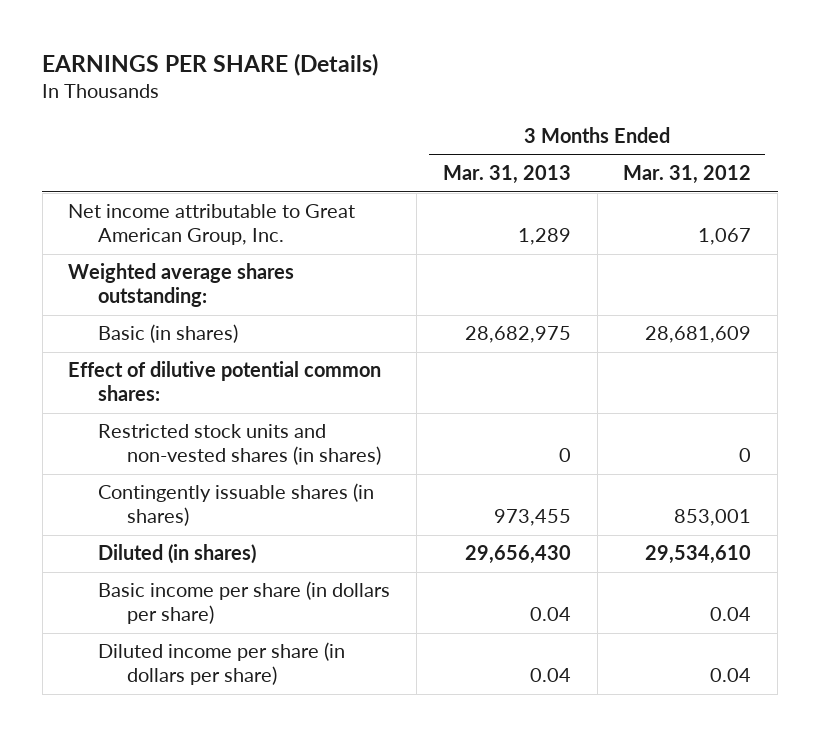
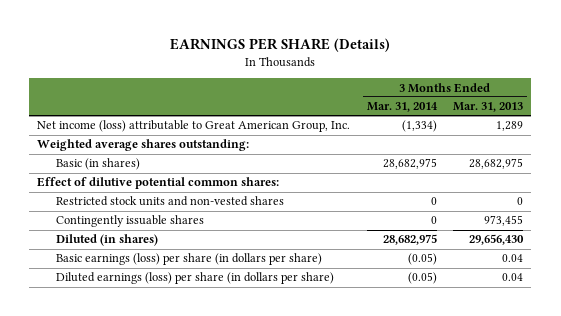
- | 3 Months Ended Mar. 31, 2013 | 3 Months Ended Mar. 31, 2012
+ | 3 Months Ended Mar. 31, 2014 | 3 Months Ended Mar. 31, 2013
- Net income attributable to Great American Group, Inc. | 1,289 | 1,067
+ Net income (loss) attributable to Great American Group, Inc. | (1,334) | 1,289
- Restricted stock units and non-vested shares (in shares) | 0 | 0
- Contingently issuable shares (in shares) | 973,455 | 853,001
+ Restricted stock units and non-vested shares | 0 | 0
+ Contingently issuable shares | 0 | 973,455
- Basic income per share (in dollars per share) | 0.04 | 0.04
- Diluted income per share (in dollars per share) | 0.04 | 0.04
+ Basic earnings (loss) per share (in dollars per share) | (0.05) | 0.04
+ Diluted earnings (loss) per share (in dollars per share) | (0.05) | 0.04

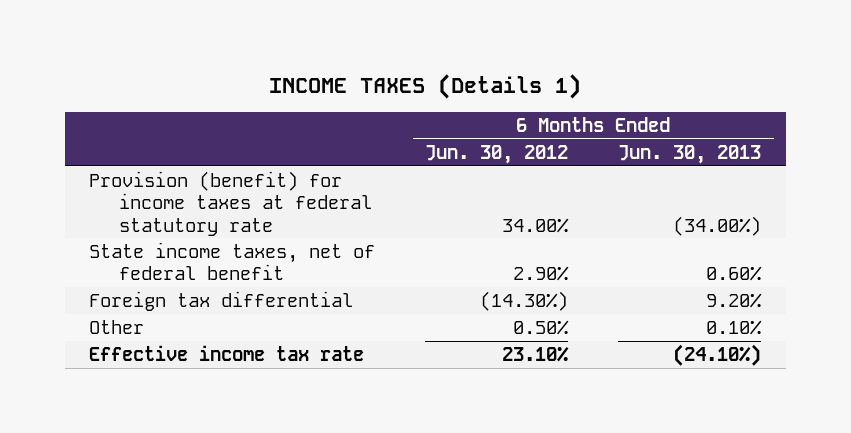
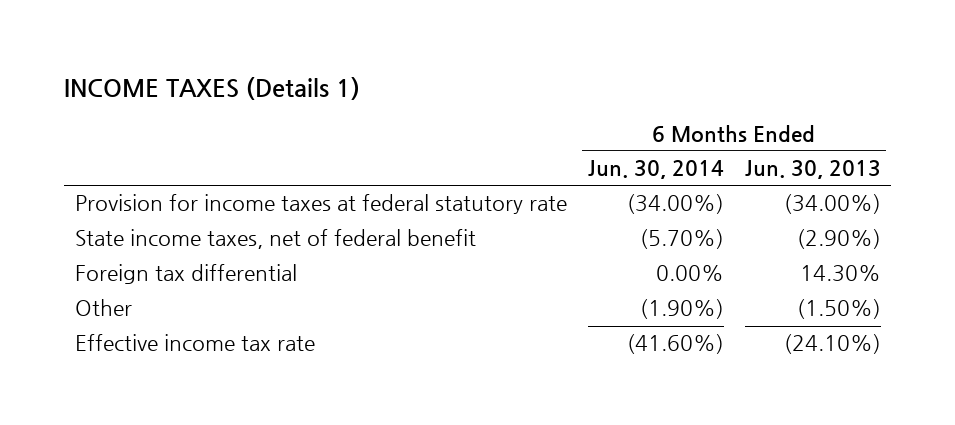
- | 6 Months Ended Jun. 30, 2012 | 6 Months Ended Jun. 30, 2013
+ | 6 Months Ended Jun. 30, 2014 | 6 Months Ended Jun. 30, 2013
- Provision (benefit) for income taxes at federal statutory rate | 34.00% | (34.00%)
- State income taxes, net of federal benefit | 2.90% | 0.60%
- Foreign tax differential | (14.30%) | 9.20%
- Other | 0.50% | 0.10%
+ Provision for income taxes at federal statutory rate | (34.00%) | (34.00%)
+ State income taxes, net of federal benefit | (5.70%) | (2.90%)
+ Foreign tax differential | 0.00% | 14.30%
+ Other | (1.90%) | (1.50%)

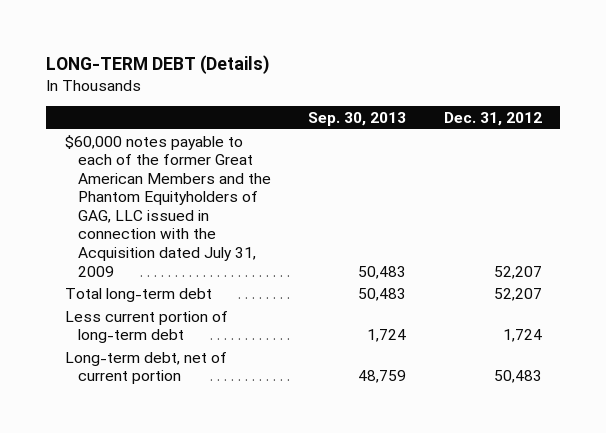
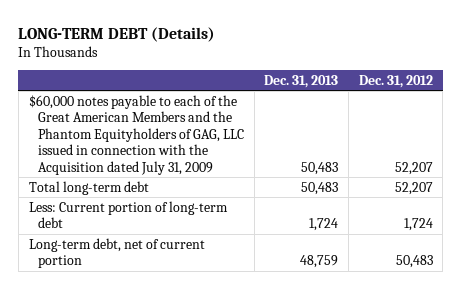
- | Sep. 30, 2013 | Dec. 31, 2012
+ | Dec. 31, 2013 | Dec. 31, 2012
- $60,000 notes payable to each of the former Great American Members and the Phantom Equityholders of GAG, LLC issued in connection with the Acquisition dated July 31, 2009 | 50,483 | 52,207
+ $60,000 notes payable to each of the Great American Members and the Phantom Equityholders of GAG, LLC issued in connection with the Acquisition dated July 31, 2009 | 50,483 | 52,207
- Less current portion of long-term debt | 1,724 | 1,724
+ Less: Current portion of long-term debt | 1,724 | 1,724

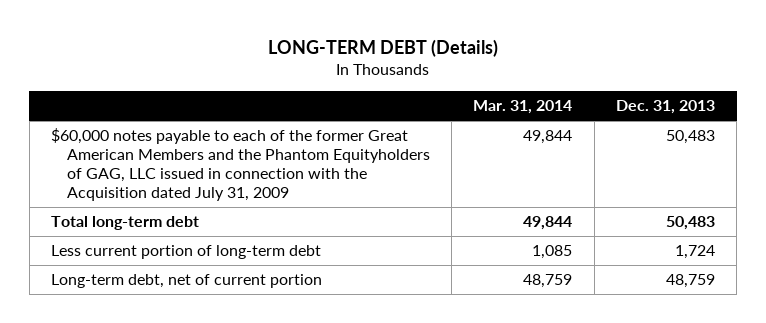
- | Dec. 31, 2013 | Dec. 31, 2012
+ | Mar. 31, 2014 | Dec. 31, 2013
- $60,000 notes payable to each of the Great American Members and the Phantom Equityholders of GAG, LLC issued in connection with the Acquisition dated July 31, 2009 | 50,483 | 52,207
+ $60,000 notes payable to each of the former Great American Members and the Phantom Equityholders of GAG, LLC issued in connection with the Acquisition dated July 31, 2009 | 49,844 | 50,483
- Less: Current portion of long-term debt | 1,724 | 1,724
+ Less current portion of long-term debt | 1,085 | 1,724

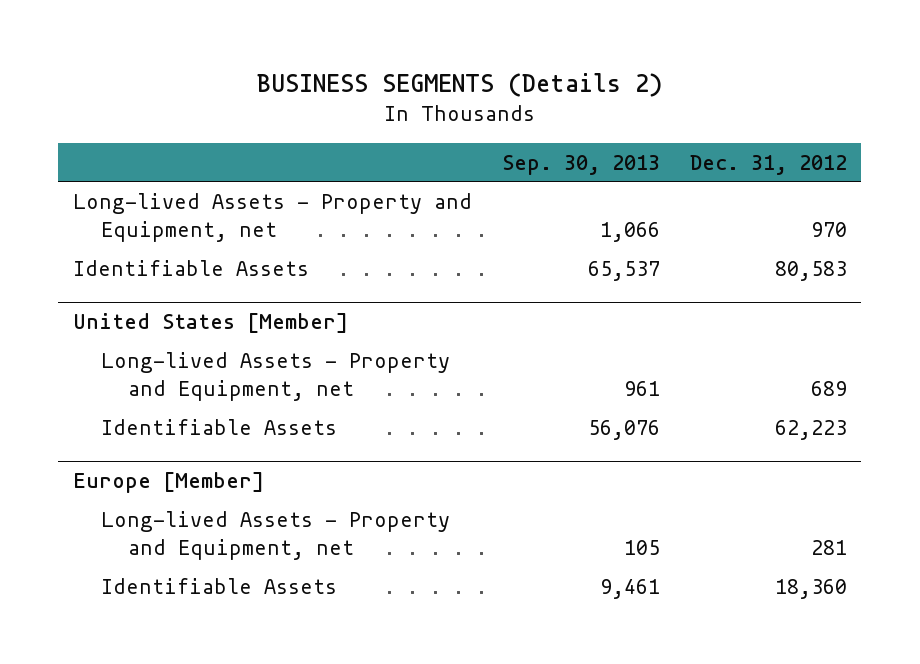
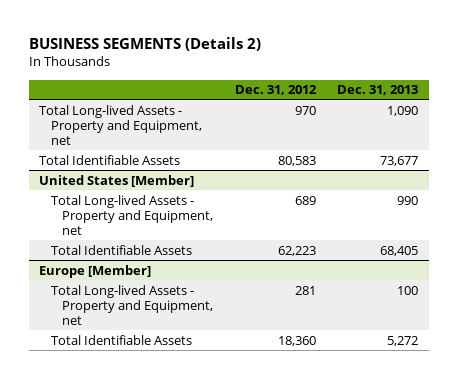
- | Sep. 30, 2013 | Dec. 31, 2012
+ | Dec. 31, 2012 | Dec. 31, 2013
- Long-lived Assets - Property and Equipment, net | 1,066 | 970
- Identifiable Assets | 65,537 | 80,583
+ Total Long-lived Assets - Property and Equipment, net | 970 | 1,090
+ Total Identifiable Assets | 80,583 | 73,677
@ United States [Member]
- Long-lived Assets - Property and Equipment, net | 961 | 689
- Identifiable Assets | 56,076 | 62,223
+ Total Long-lived Assets - Property and Equipment, net | 689 | 990
+ Total Identifiable Assets | 62,223 | 68,405
@ Europe [Member]
- Long-lived Assets - Property and Equipment, net | 105 | 281
- Identifiable Assets | 9,461 | 18,360
+ Total Long-lived Assets - Property and Equipment, net | 281 | 100
+ Total Identifiable Assets | 18,360 | 5,272

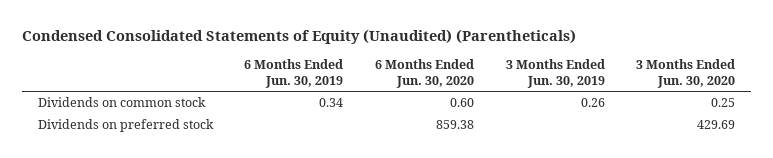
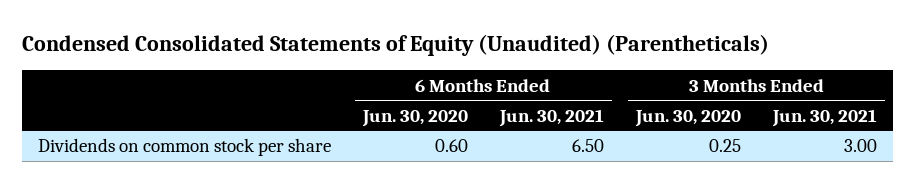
- | 6 Months Ended Jun. 30, 2019 | 6 Months Ended Jun. 30, 2020 | 3 Months Ended Jun. 30, 2019 | 3 Months Ended Jun. 30, 2020
+ | 6 Months Ended Jun. 30, 2020 | 6 Months Ended Jun. 30, 2021 | 3 Months Ended Jun. 30, 2020 | 3 Months Ended Jun. 30, 2021
- Dividends on common stock | 0.34 | 0.60 | 0.26 | 0.25
- Dividends on preferred stock | | 859.38 | | 429.69
+ Dividends on common stock per share | 0.60 | 6.50 | 0.25 | 3.00

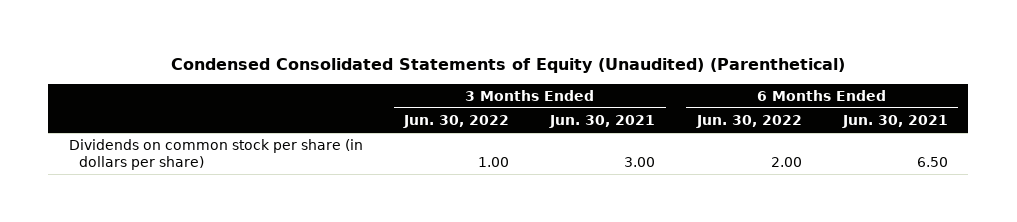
- Condensed Consolidated Statements of Equity (Unaudited) (Parentheticals)
+ Condensed Consolidated Statements of Equity (Unaudited) (Parenthetical)
- | 6 Months Ended Jun. 30, 2020 | 6 Months Ended Jun. 30, 2021 | 3 Months Ended Jun. 30, 2020 | 3 Months Ended Jun. 30, 2021
+ | 3 Months Ended Jun. 30, 2022 | 3 Months Ended Jun. 30, 2021 | 6 Months Ended Jun. 30, 2022 | 6 Months Ended Jun. 30, 2021
- Dividends on common stock per share | 0.60 | 6.50 | 0.25 | 3.00
+ Dividends on common stock per share (in dollars per share) | 1.00 | 3.00 | 2.00 | 6.50

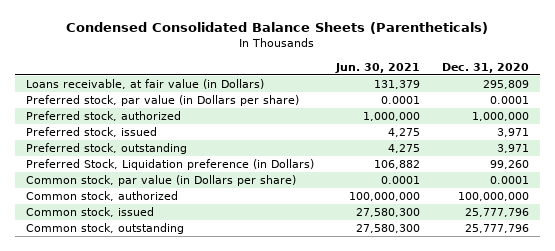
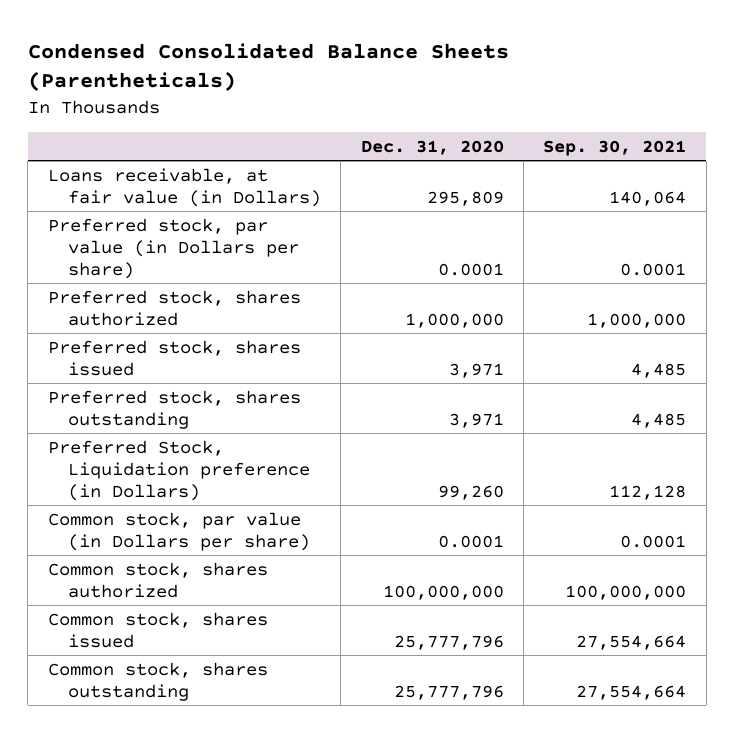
- | Jun. 30, 2021 | Dec. 31, 2020
+ | Dec. 31, 2020 | Sep. 30, 2021
- Preferred stock, authorized | 1,000,000 | 1,000,000
- Preferred stock, issued | 4,275 | 3,971
- Preferred stock, outstanding | 4,275 | 3,971
+ Preferred stock, shares authorized | 1,000,000 | 1,000,000
+ Preferred stock, shares issued | 3,971 | 4,485
+ Preferred stock, shares outstanding | 3,971 | 4,485
- Common stock, authorized | 100,000,000 | 100,000,000
- Common stock, issued | 27,580,300 | 25,777,796
- Common stock, outstanding | 27,580,300 | 25,777,796
+ Common stock, shares authorized | 100,000,000 | 100,000,000
+ Common stock, shares issued | 25,777,796 | 27,554,664
+ Common stock, shares outstanding | 25,777,796 | 27,554,664

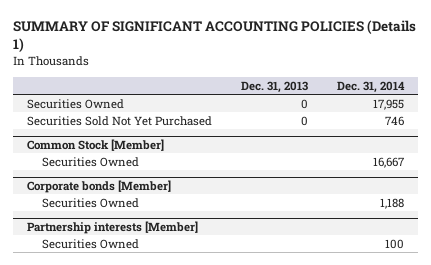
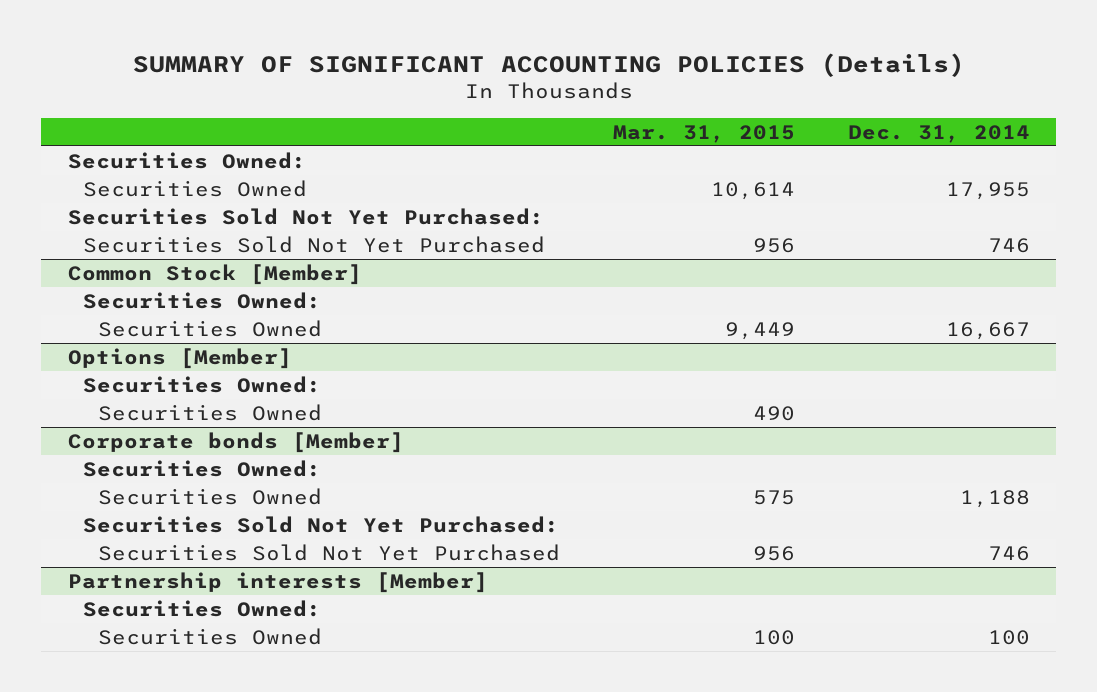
- SUMMARY OF SIGNIFICANT ACCOUNTING POLICIES (Details 1)
+ SUMMARY OF SIGNIFICANT ACCOUNTING POLICIES (Details)
- | Dec. 31, 2013 | Dec. 31, 2014
+ | Mar. 31, 2015 | Dec. 31, 2014
+ Securities Owned:
+ Securities Sold Not Yet Purchased:
@ Common Stock [Member]
+ Securities Owned:
+ Options [Member]
+ Securities Owned:
+ Securities Owned | 490 |
@ Corporate bonds [Member]
+ Securities Owned:
+ Securities Sold Not Yet Purchased:
+ Securities Sold Not Yet Purchased | 956 | 746
@ Partnership interests [Member]
+ Securities Owned:

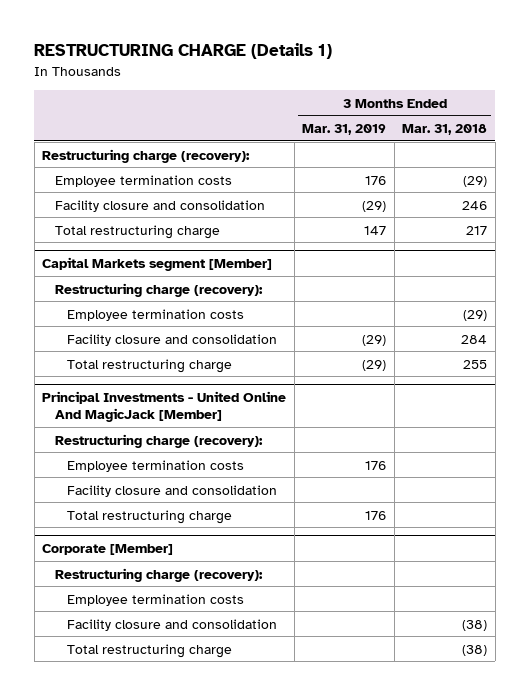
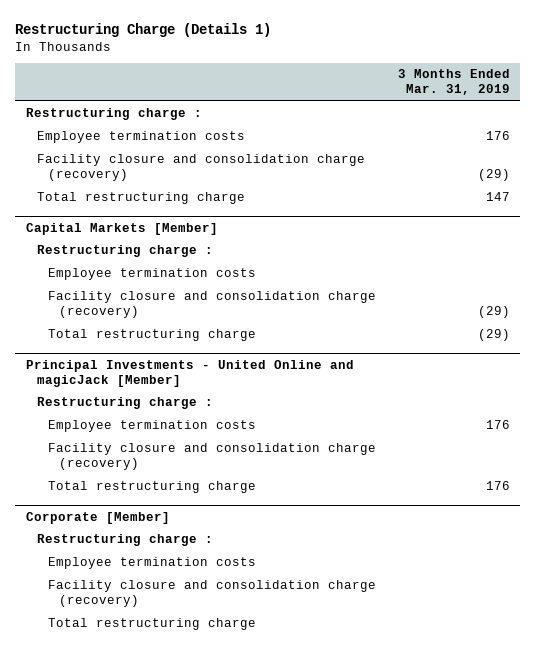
- RESTRUCTURING CHARGE (Details 1)
+ Restructuring Charge (Details 1)
- | 3 Months Ended Mar. 31, 2019 | 3 Months Ended Mar. 31, 2018
+ | 3 Months Ended Mar. 31, 2019
- Restructuring charge (recovery):
+ Restructuring charge :
- Facility closure and consolidation | (29) | 246
+ Facility closure and consolidation charge (recovery) | (29)
- Capital Markets segment [Member]
- Restructuring charge (recovery):
+ Capital Markets [Member]
+ Restructuring charge :
- Facility closure and consolidation | (29) | 284
+ Facility closure and consolidation charge (recovery) | (29)
- Principal Investments - United Online And MagicJack [Member]
- Restructuring charge (recovery):
+ Principal Investments - United Online and magicJack [Member]
+ Restructuring charge :
- Facility closure and consolidation
+ Facility closure and consolidation charge (recovery)
@ Corporate [Member]
- Restructuring charge (recovery):
+ Restructuring charge :
- Facility closure and consolidation | | (38)
+ Facility closure and consolidation charge (recovery)

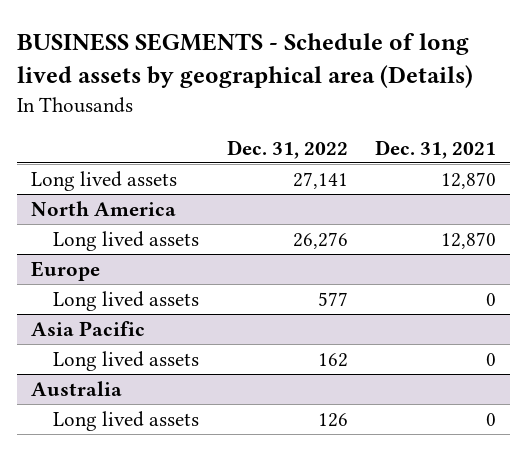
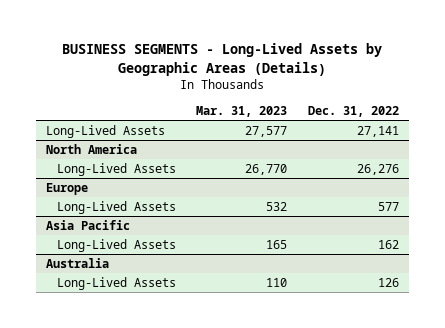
- BUSINESS SEGMENTS - Schedule of long lived assets by geographical area (Details)
+ BUSINESS SEGMENTS - Long-Lived Assets by Geographic Areas (Details)
- | Dec. 31, 2022 | Dec. 31, 2021
+ | Mar. 31, 2023 | Dec. 31, 2022
- Long lived assets | 27,141 | 12,870
+ Long-Lived Assets | 27,577 | 27,141
@ North America
- Long lived assets | 26,276 | 12,870
+ Long-Lived Assets | 26,770 | 26,276
@ Europe
- Long lived assets | 577 | 0
+ Long-Lived Assets | 532 | 577
@ Asia Pacific
- Long lived assets | 162 | 0
+ Long-Lived Assets | 165 | 162
@ Australia
- Long lived assets | 126 | 0
+ Long-Lived Assets | 110 | 126

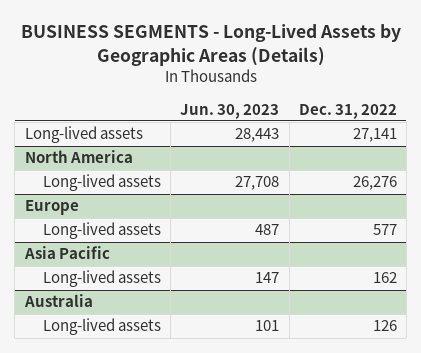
- | Mar. 31, 2023 | Dec. 31, 2022
+ | Jun. 30, 2023 | Dec. 31, 2022
- Long-Lived Assets | 27,577 | 27,141
+ Long-lived assets | 28,443 | 27,141
@ North America
- Long-Lived Assets | 26,770 | 26,276
+ Long-lived assets | 27,708 | 26,276
@ Europe
- Long-Lived Assets | 532 | 577
+ Long-lived assets | 487 | 577
@ Asia Pacific
- Long-Lived Assets | 165 | 162
+ Long-lived assets | 147 | 162
@ Australia
- Long-Lived Assets | 110 | 126
+ Long-lived assets | 101 | 126

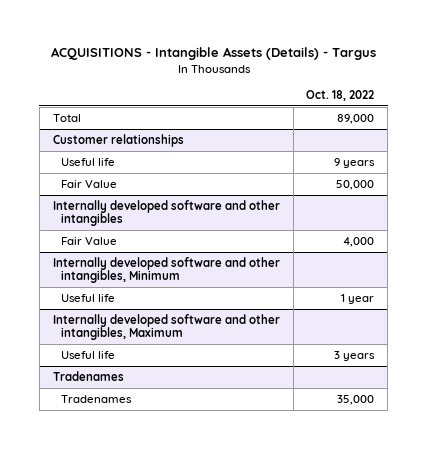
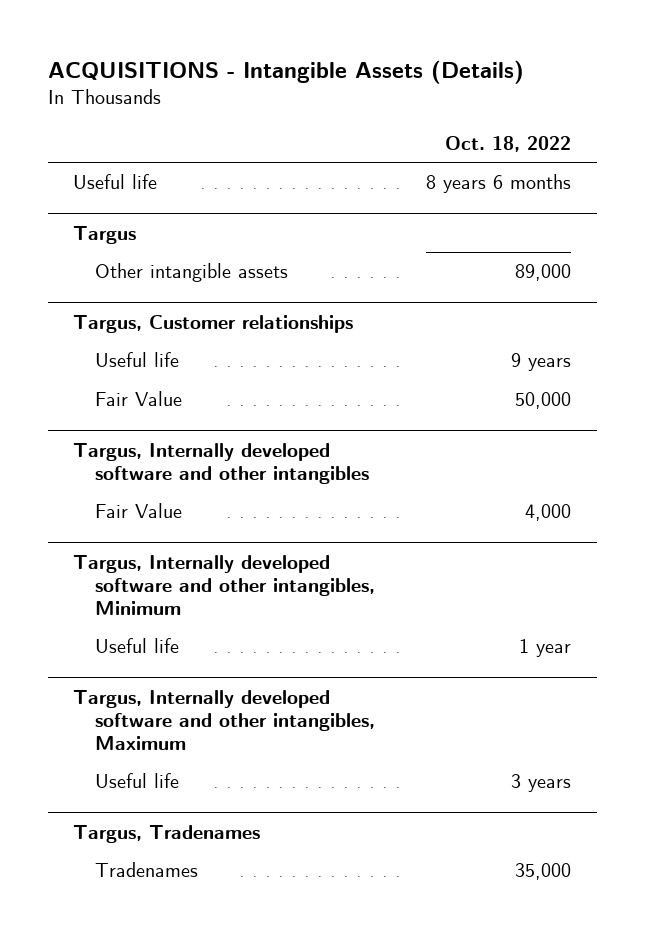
- ACQUISITIONS - Intangible Assets (Details) - Targus
+ ACQUISITIONS - Intangible Assets (Details)
- Total | 89,000
- Customer relationships
+ Useful life | 8 years 6 months
+ Targus
+ Other intangible assets | 89,000
+ Targus, Customer relationships
- Internally developed software and other intangibles
+ Targus, Internally developed software and other intangibles
- Internally developed software and other intangibles, Minimum
+ Targus, Internally developed software and other intangibles, Minimum
- Internally developed software and other intangibles, Maximum
+ Targus, Internally developed software and other intangibles, Maximum
- Tradenames
+ Targus, Tradenames

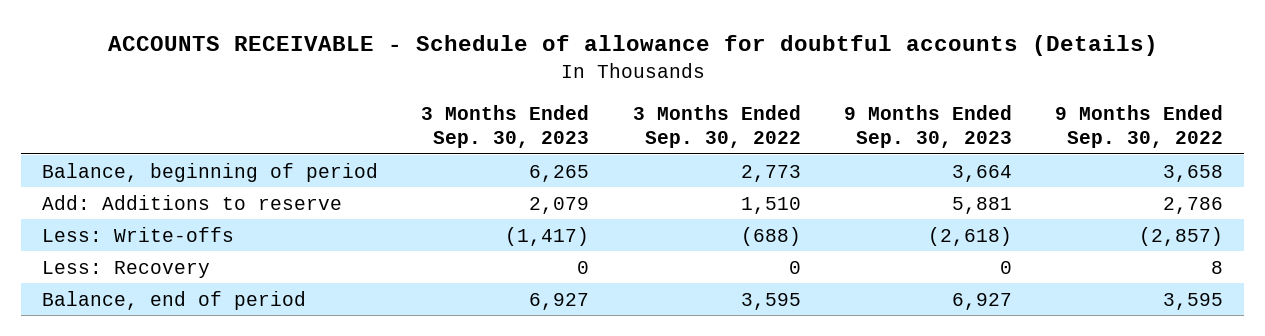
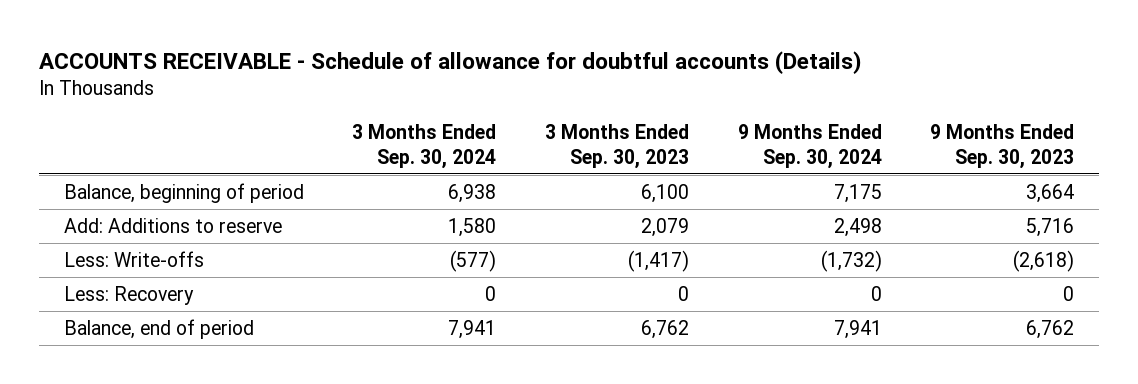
- | 3 Months Ended Sep. 30, 2023 | 3 Months Ended Sep. 30, 2022 | 9 Months Ended Sep. 30, 2023 | 9 Months Ended Sep. 30, 2022
+ | 3 Months Ended Sep. 30, 2024 | 3 Months Ended Sep. 30, 2023 | 9 Months Ended Sep. 30, 2024 | 9 Months Ended Sep. 30, 2023
- Balance, beginning of period | 6,265 | 2,773 | 3,664 | 3,658
- Add: Additions to reserve | 2,079 | 1,510 | 5,881 | 2,786
+ Balance, beginning of period | 6,938 | 6,100 | 7,175 | 3,664
+ Add: Additions to reserve | 1,580 | 2,079 | 2,498 | 5,716
- Balance, end of period | 6,927 | 3,595 | 6,927 | 3,595
+ Balance, end of period | 7,941 | 6,762 | 7,941 | 6,762

